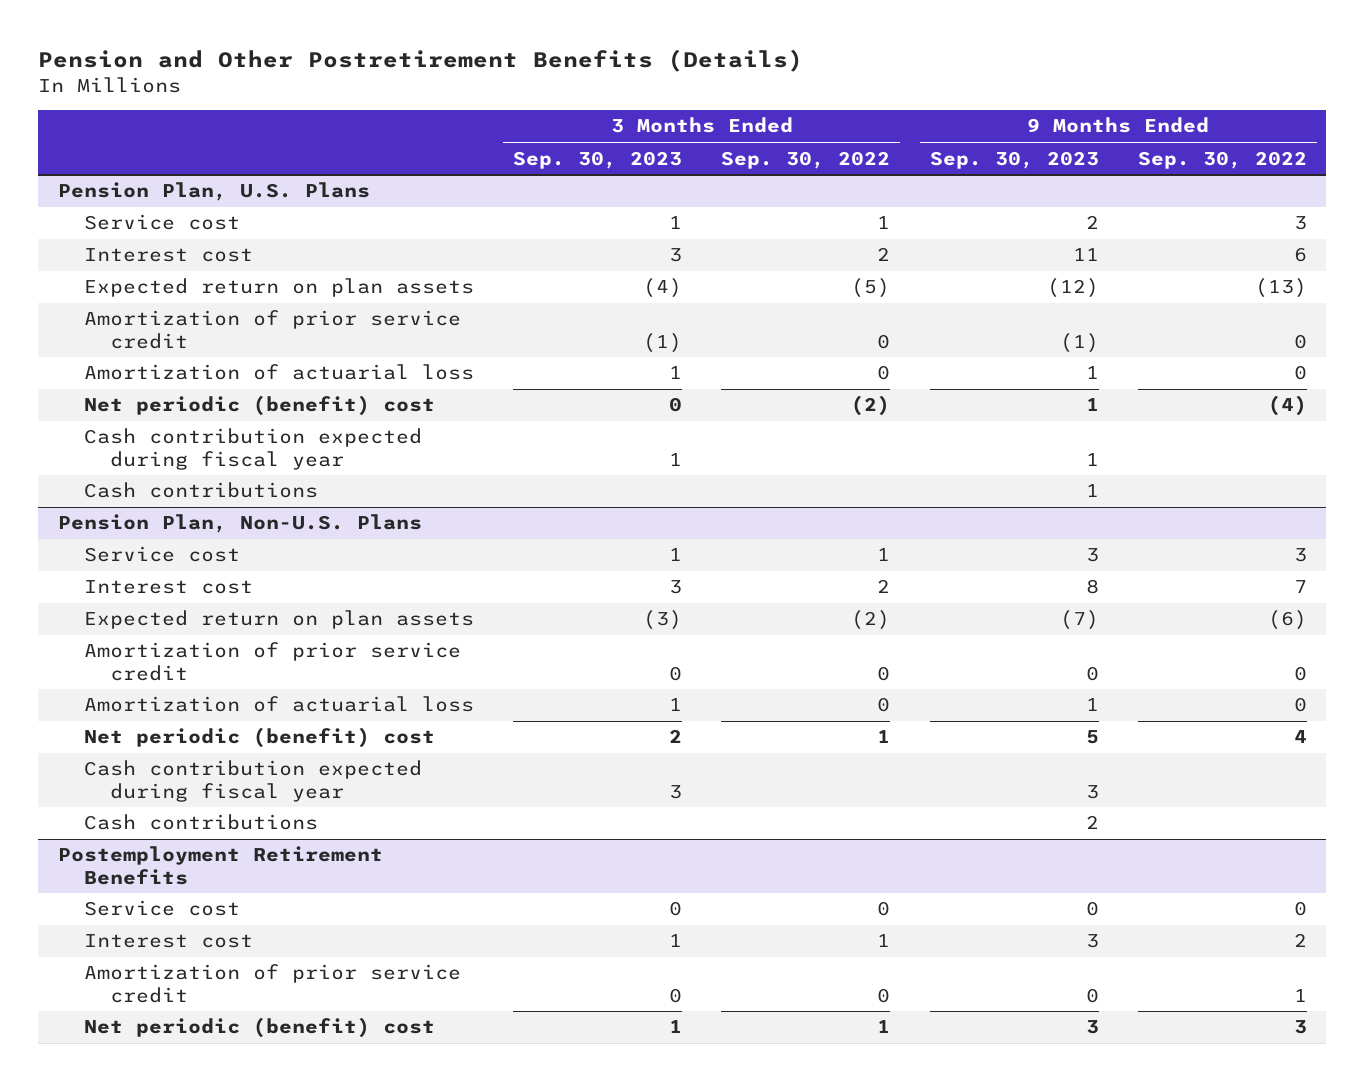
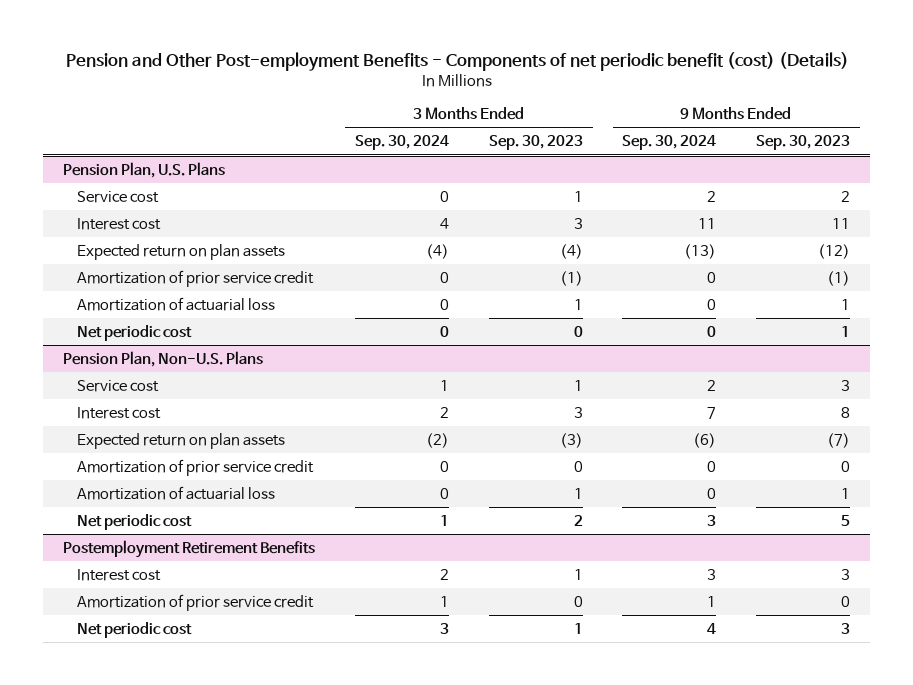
- Pension and Other Postretirement Benefits (Details)
+ Pension and Other Post-employment Benefits - Components of net periodic benefit (cost) (Details)
- | 3 Months Ended Sep. 30, 2023 | 3 Months Ended Sep. 30, 2022 | 9 Months Ended Sep. 30, 2023 | 9 Months Ended Sep. 30, 2022
+ | 3 Months Ended Sep. 30, 2024 | 3 Months Ended Sep. 30, 2023 | 9 Months Ended Sep. 30, 2024 | 9 Months Ended Sep. 30, 2023
@ Pension Plan, U.S. Plans
- Net periodic (benefit) cost | 0 | (2) | 1 | (4)
- Cash contribution expected during fiscal year | 1 | | 1 |
- Cash contributions | | | 1 |
+ Net periodic cost | 0 | 0 | 0 | 1
@ Pension Plan, Non-U.S. Plans
- Net periodic (benefit) cost | 2 | 1 | 5 | 4
- Cash contribution expected during fiscal year | 3 | | 3 |
- Cash contributions | | | 2 |
+ Net periodic cost | 1 | 2 | 3 | 5
@ Postemployment Retirement Benefits
- Service cost | 0 | 0 | 0 | 0
- Net periodic (benefit) cost | 1 | 1 | 3 | 3
+ Net periodic cost | 3 | 1 | 4 | 3

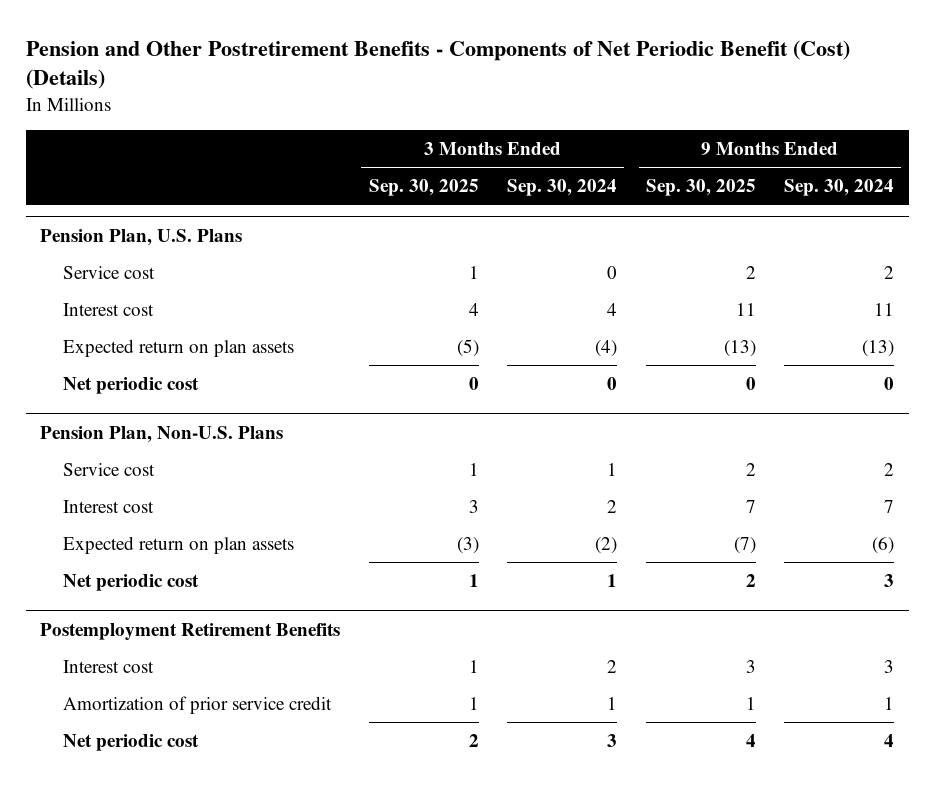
- Pension and Other Post-employment Benefits - Components of net periodic benefit (cost) (Details)
+ Pension and Other Postretirement Benefits - Components of Net Periodic Benefit (Cost) (Details)
- | 3 Months Ended Sep. 30, 2024 | 3 Months Ended Sep. 30, 2023 | 9 Months Ended Sep. 30, 2024 | 9 Months Ended Sep. 30, 2023
+ | 3 Months Ended Sep. 30, 2025 | 3 Months Ended Sep. 30, 2024 | 9 Months Ended Sep. 30, 2025 | 9 Months Ended Sep. 30, 2024
@ Pension Plan, U.S. Plans
- Amortization of prior service credit | 0 | (1) | 0 | (1)
- Amortization of actuarial loss | 0 | 1 | 0 | 1
@ Pension Plan, Non-U.S. Plans
- Amortization of prior service credit | 0 | 0 | 0 | 0
- Amortization of actuarial loss | 0 | 1 | 0 | 1

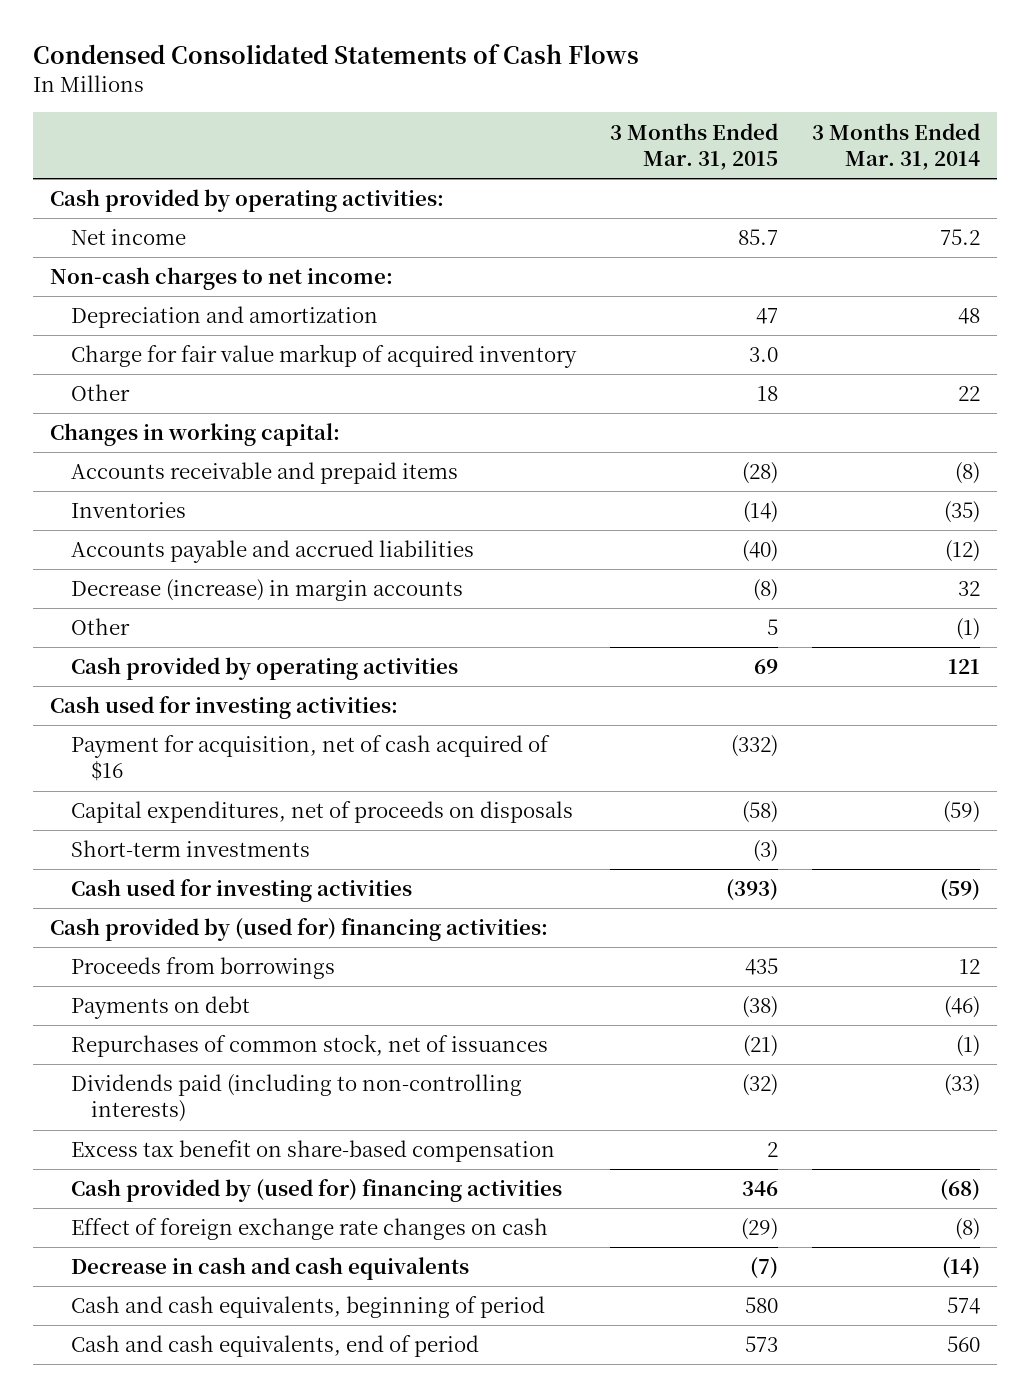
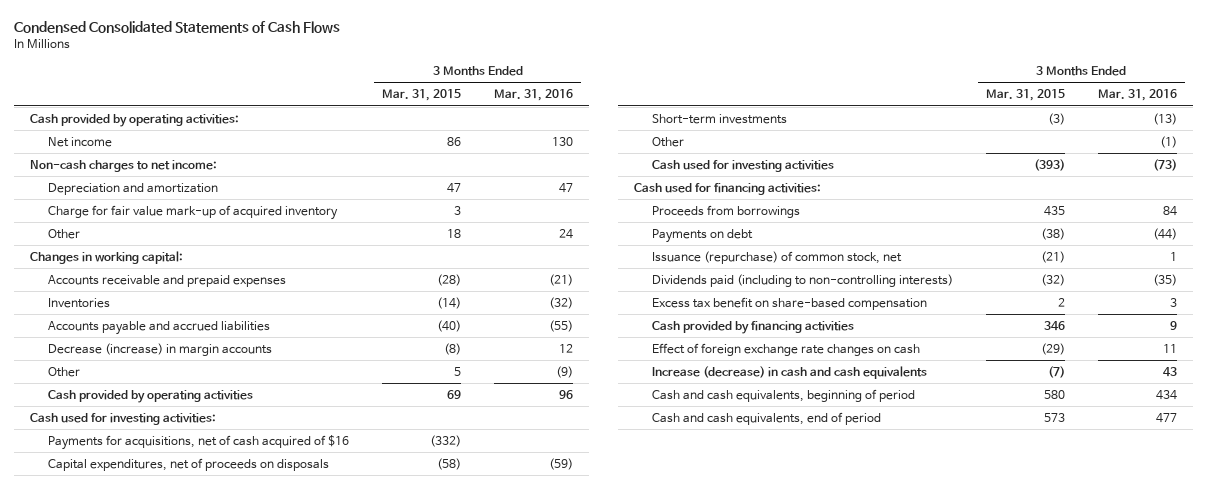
- | 3 Months Ended Mar. 31, 2015 | 3 Months Ended Mar. 31, 2014
+ | 3 Months Ended Mar. 31, 2015 | 3 Months Ended Mar. 31, 2016
- Net income | 85.7 | 75.2
+ Net income | 86 | 130
- Charge for fair value markup of acquired inventory | 3.0 |
+ Charge for fair value mark-up of acquired inventory | 3 |
- Accounts receivable and prepaid items | (28) | (8)
+ Accounts receivable and prepaid expenses | (28) | (21)
- Payment for acquisition, net of cash acquired of $16 | (332) |
+ Payments for acquisitions, net of cash acquired of $16 | (332) |
+ Other | | (1)
- Cash provided by (used for) financing activities:
+ Cash used for financing activities:
- Repurchases of common stock, net of issuances | (21) | (1)
+ Issuance (repurchase) of common stock, net | (21) | 1
- Cash provided by (used for) financing activities | 346 | (68)
+ Cash provided by financing activities | 346 | 9
- Decrease in cash and cash equivalents | (7) | (14)
+ Increase (decrease) in cash and cash equivalents | (7) | 43

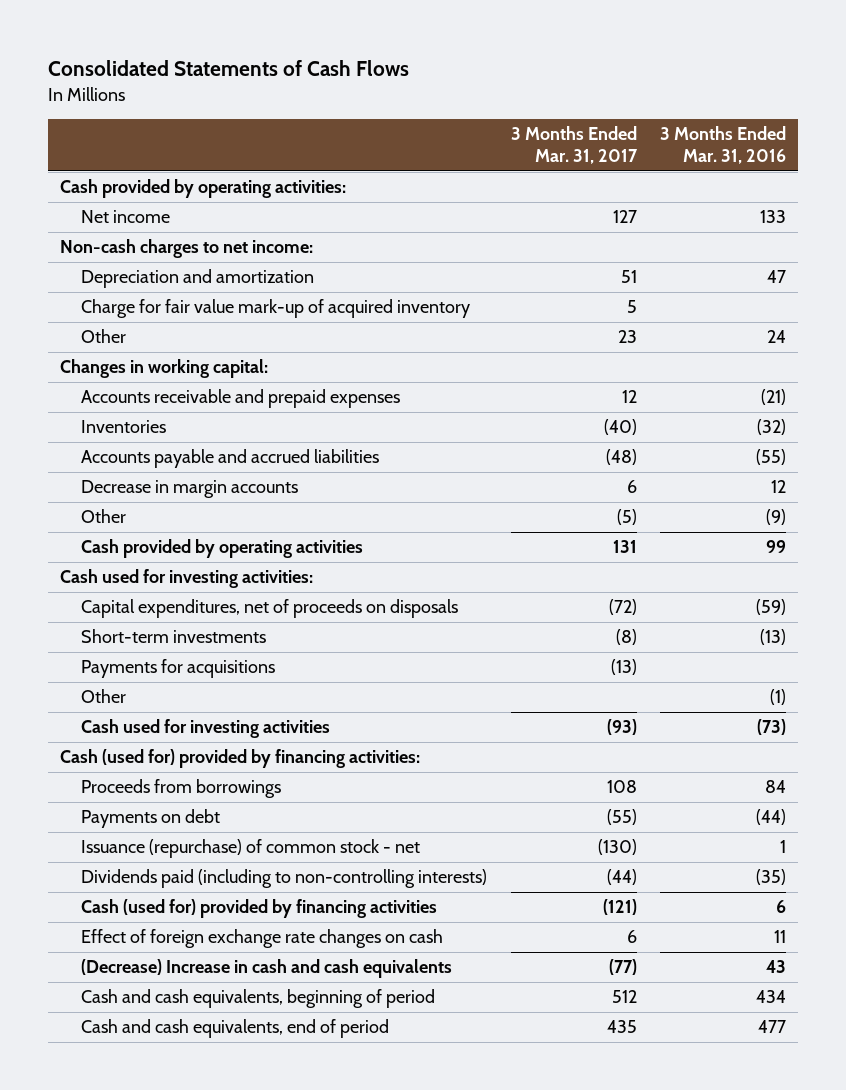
- Condensed Consolidated Statements of Cash Flows
+ Consolidated Statements of Cash Flows
- | 3 Months Ended Mar. 31, 2015 | 3 Months Ended Mar. 31, 2016
+ | 3 Months Ended Mar. 31, 2017 | 3 Months Ended Mar. 31, 2016
- Net income | 86 | 130
+ Net income | 127 | 133
- Decrease (increase) in margin accounts | (8) | 12
+ Decrease in margin accounts | 6 | 12
- Cash provided by operating activities | 69 | 96
+ Cash provided by operating activities | 131 | 99
- Payments for acquisitions, net of cash acquired of $16 | (332) |
+ Payments for acquisitions | (13) |
- Cash used for financing activities:
+ Cash (used for) provided by financing activities:
- Issuance (repurchase) of common stock, net | (21) | 1
+ Issuance (repurchase) of common stock - net | (130) | 1
- Excess tax benefit on share-based compensation | 2 | 3
- Cash provided by financing activities | 346 | 9
+ Cash (used for) provided by financing activities | (121) | 6
- Increase (decrease) in cash and cash equivalents | (7) | 43
+ (Decrease) Increase in cash and cash equivalents | (77) | 43

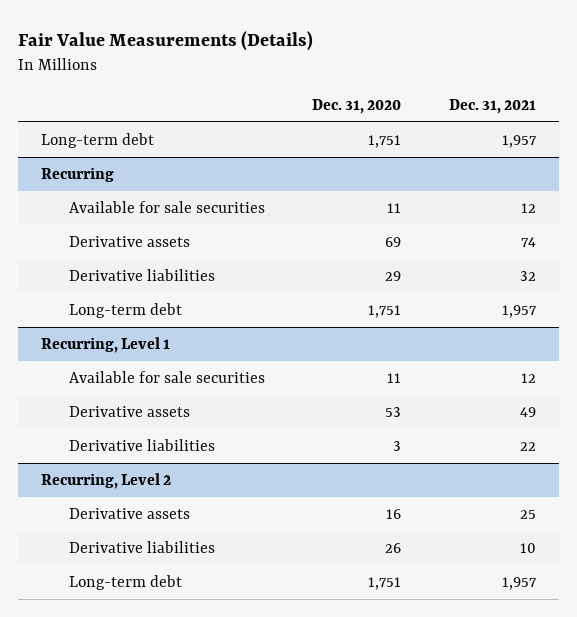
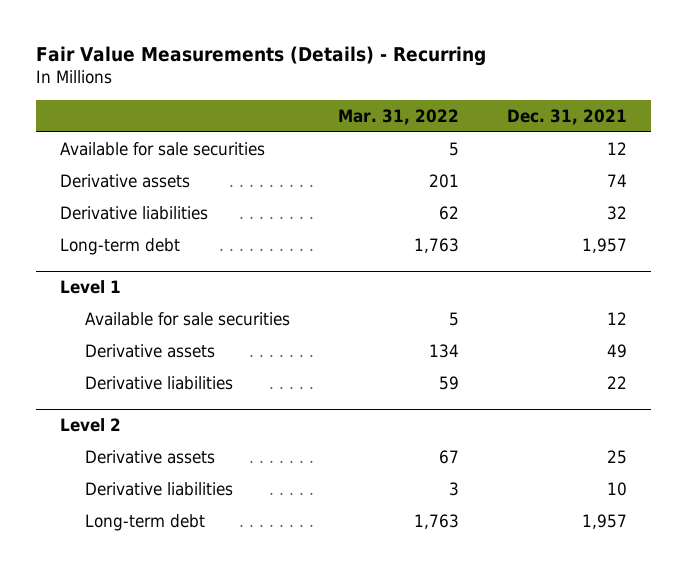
- Fair Value Measurements (Details)
+ Fair Value Measurements (Details) - Recurring
- | Dec. 31, 2020 | Dec. 31, 2021
+ | Mar. 31, 2022 | Dec. 31, 2021
- Long-term debt | 1,751 | 1,957
- Recurring
- Recurring, Level 1
+ Level 1
- Recurring, Level 2
+ Level 2

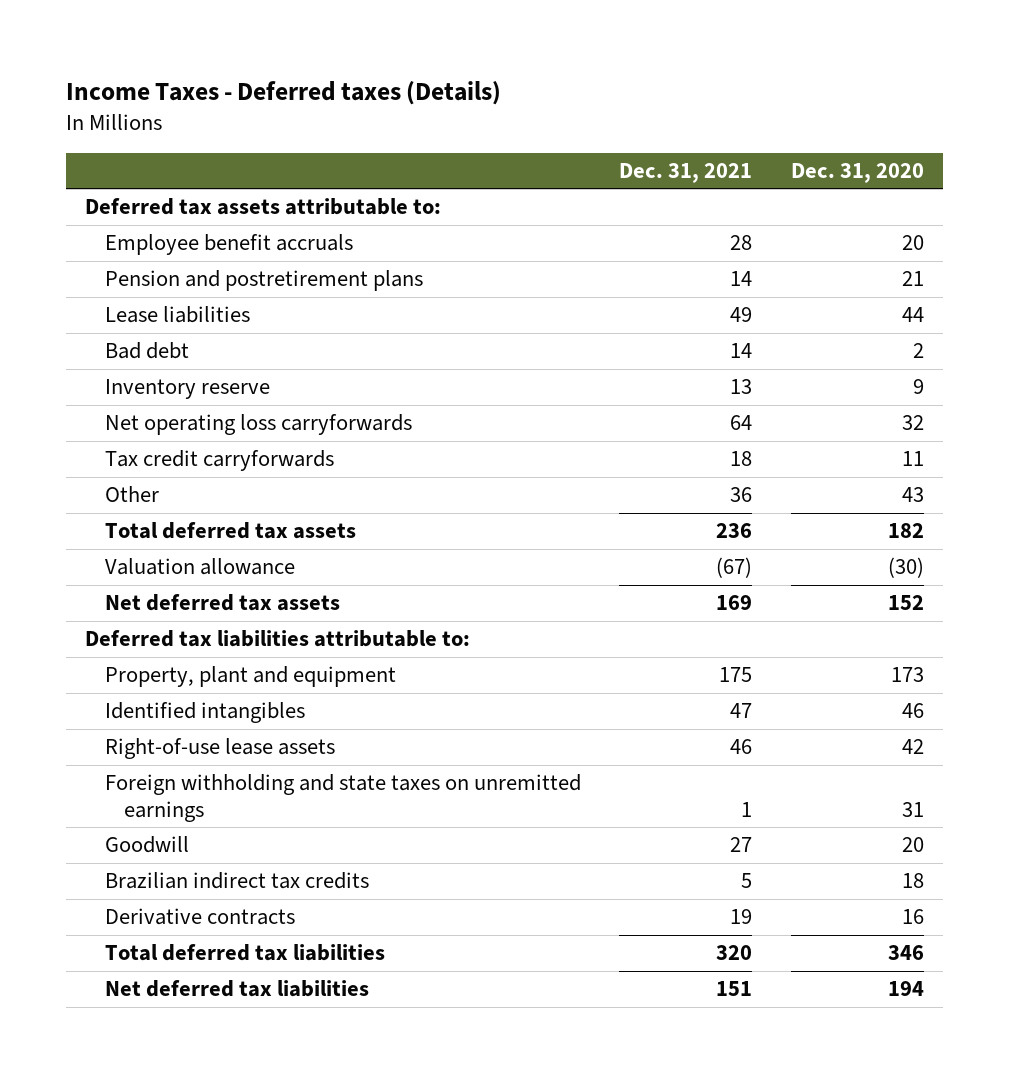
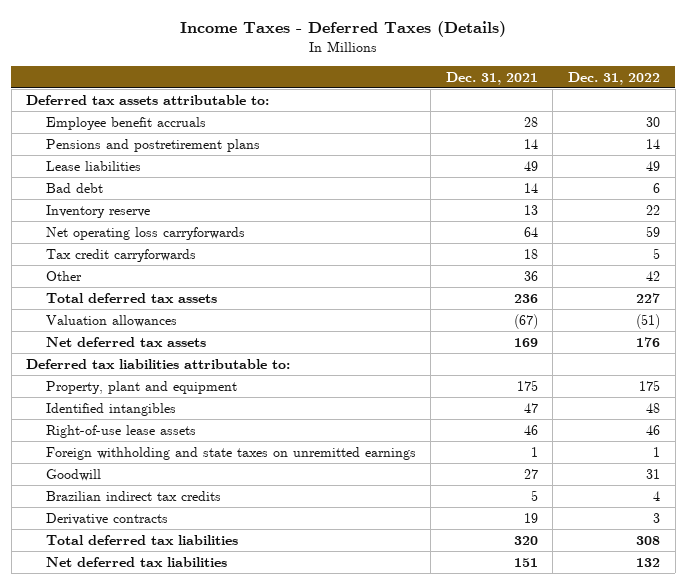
- Income Taxes - Deferred taxes (Details)
+ Income Taxes - Deferred Taxes (Details)
- | Dec. 31, 2021 | Dec. 31, 2020
+ | Dec. 31, 2021 | Dec. 31, 2022
- Pension and postretirement plans | 14 | 21
+ Pensions and postretirement plans | 14 | 14
- Valuation allowance | (67) | (30)
+ Valuation allowances | (67) | (51)

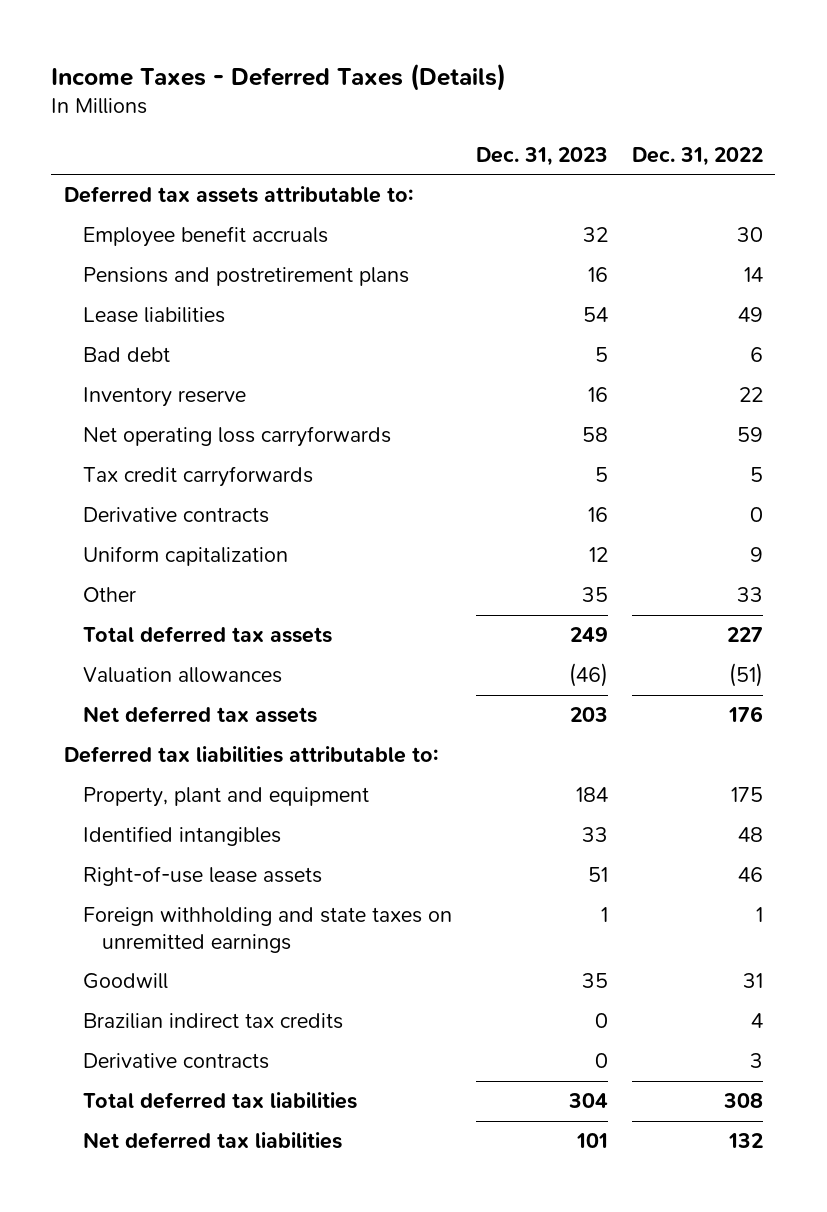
- | Dec. 31, 2021 | Dec. 31, 2022
+ | Dec. 31, 2023 | Dec. 31, 2022
- Other | 36 | 42
+ Derivative contracts | 16 | 0
+ Uniform capitalization | 12 | 9
+ Other | 35 | 33

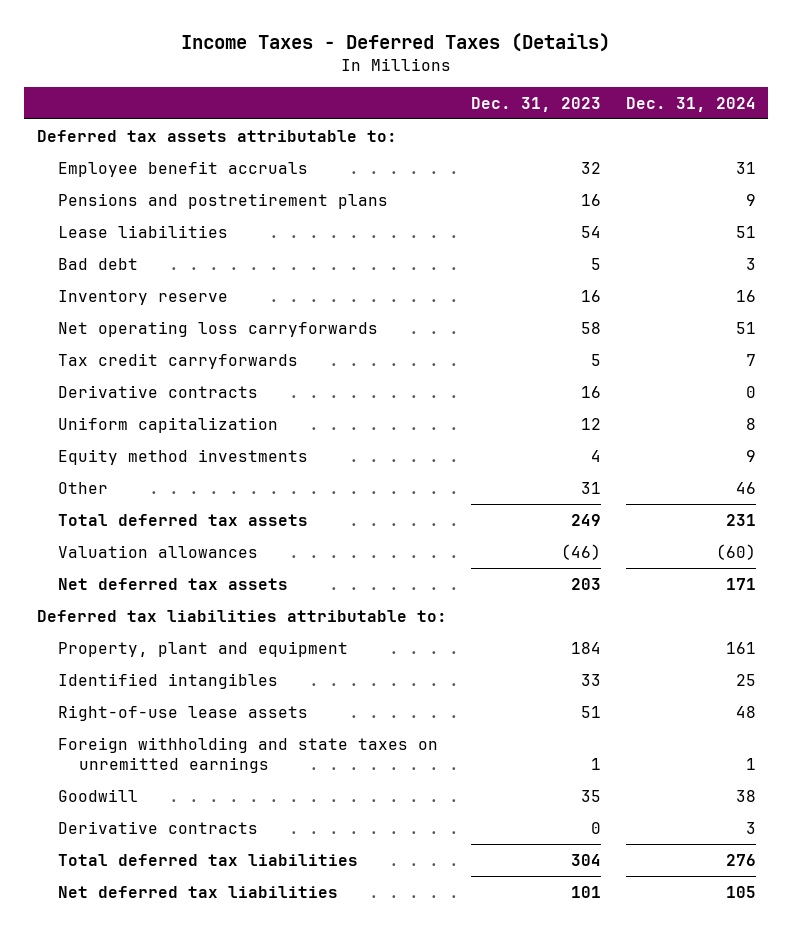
- | Dec. 31, 2023 | Dec. 31, 2022
+ | Dec. 31, 2023 | Dec. 31, 2024
- Other | 35 | 33
+ Equity method investments | 4 | 9
+ Other | 31 | 46
- Brazilian indirect tax credits | 0 | 4

